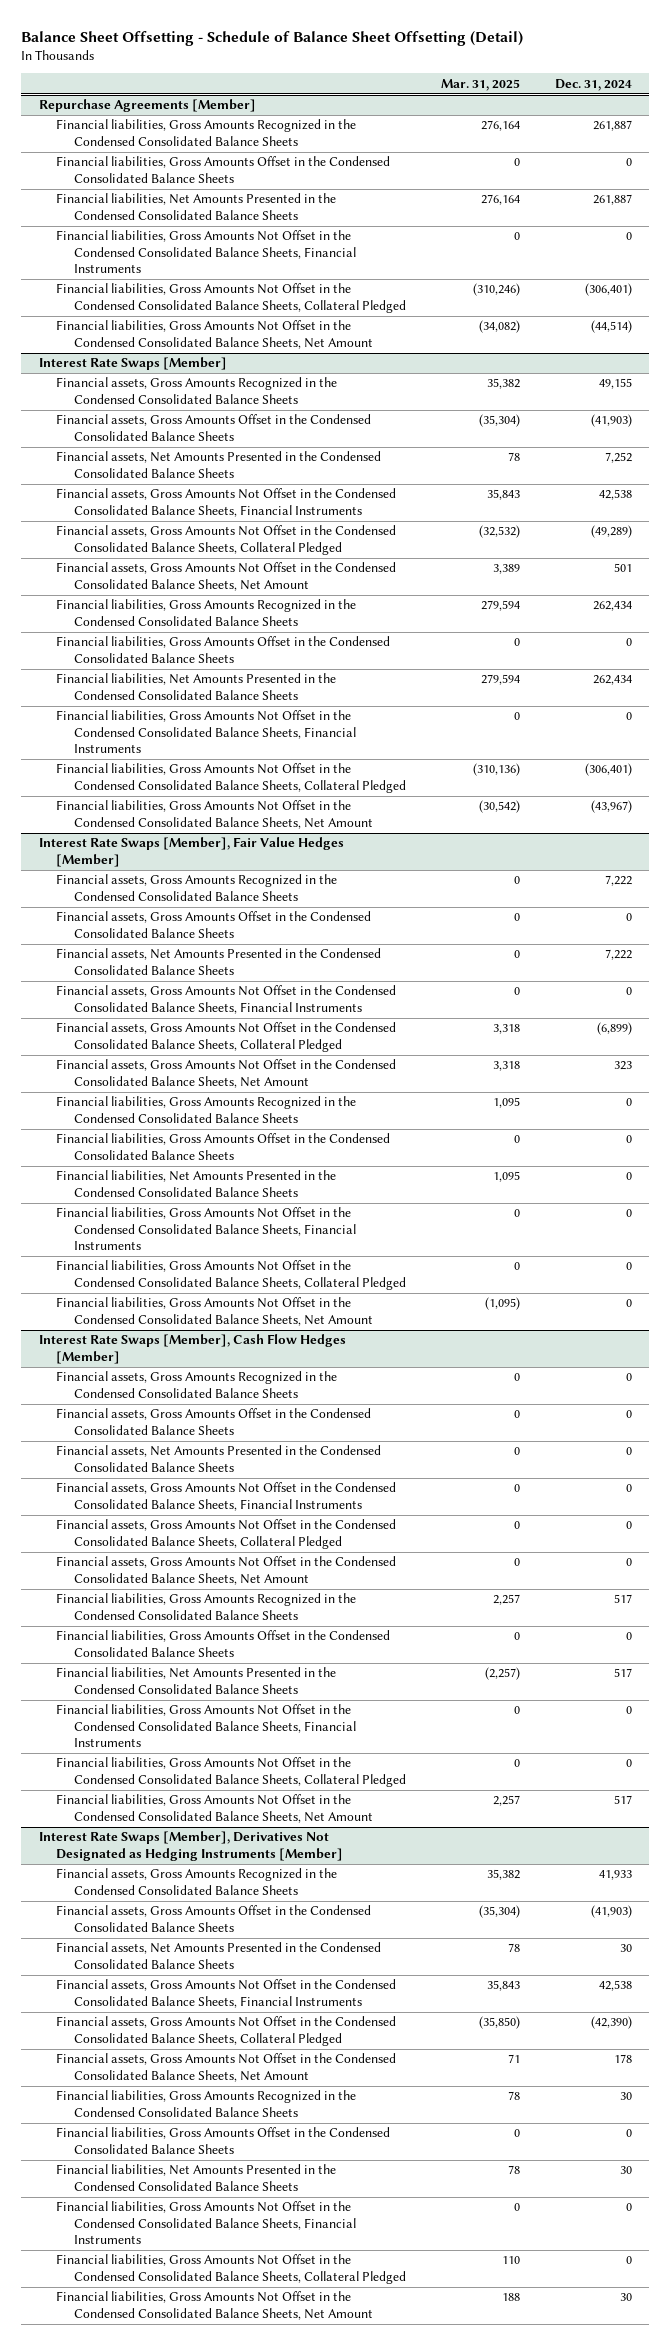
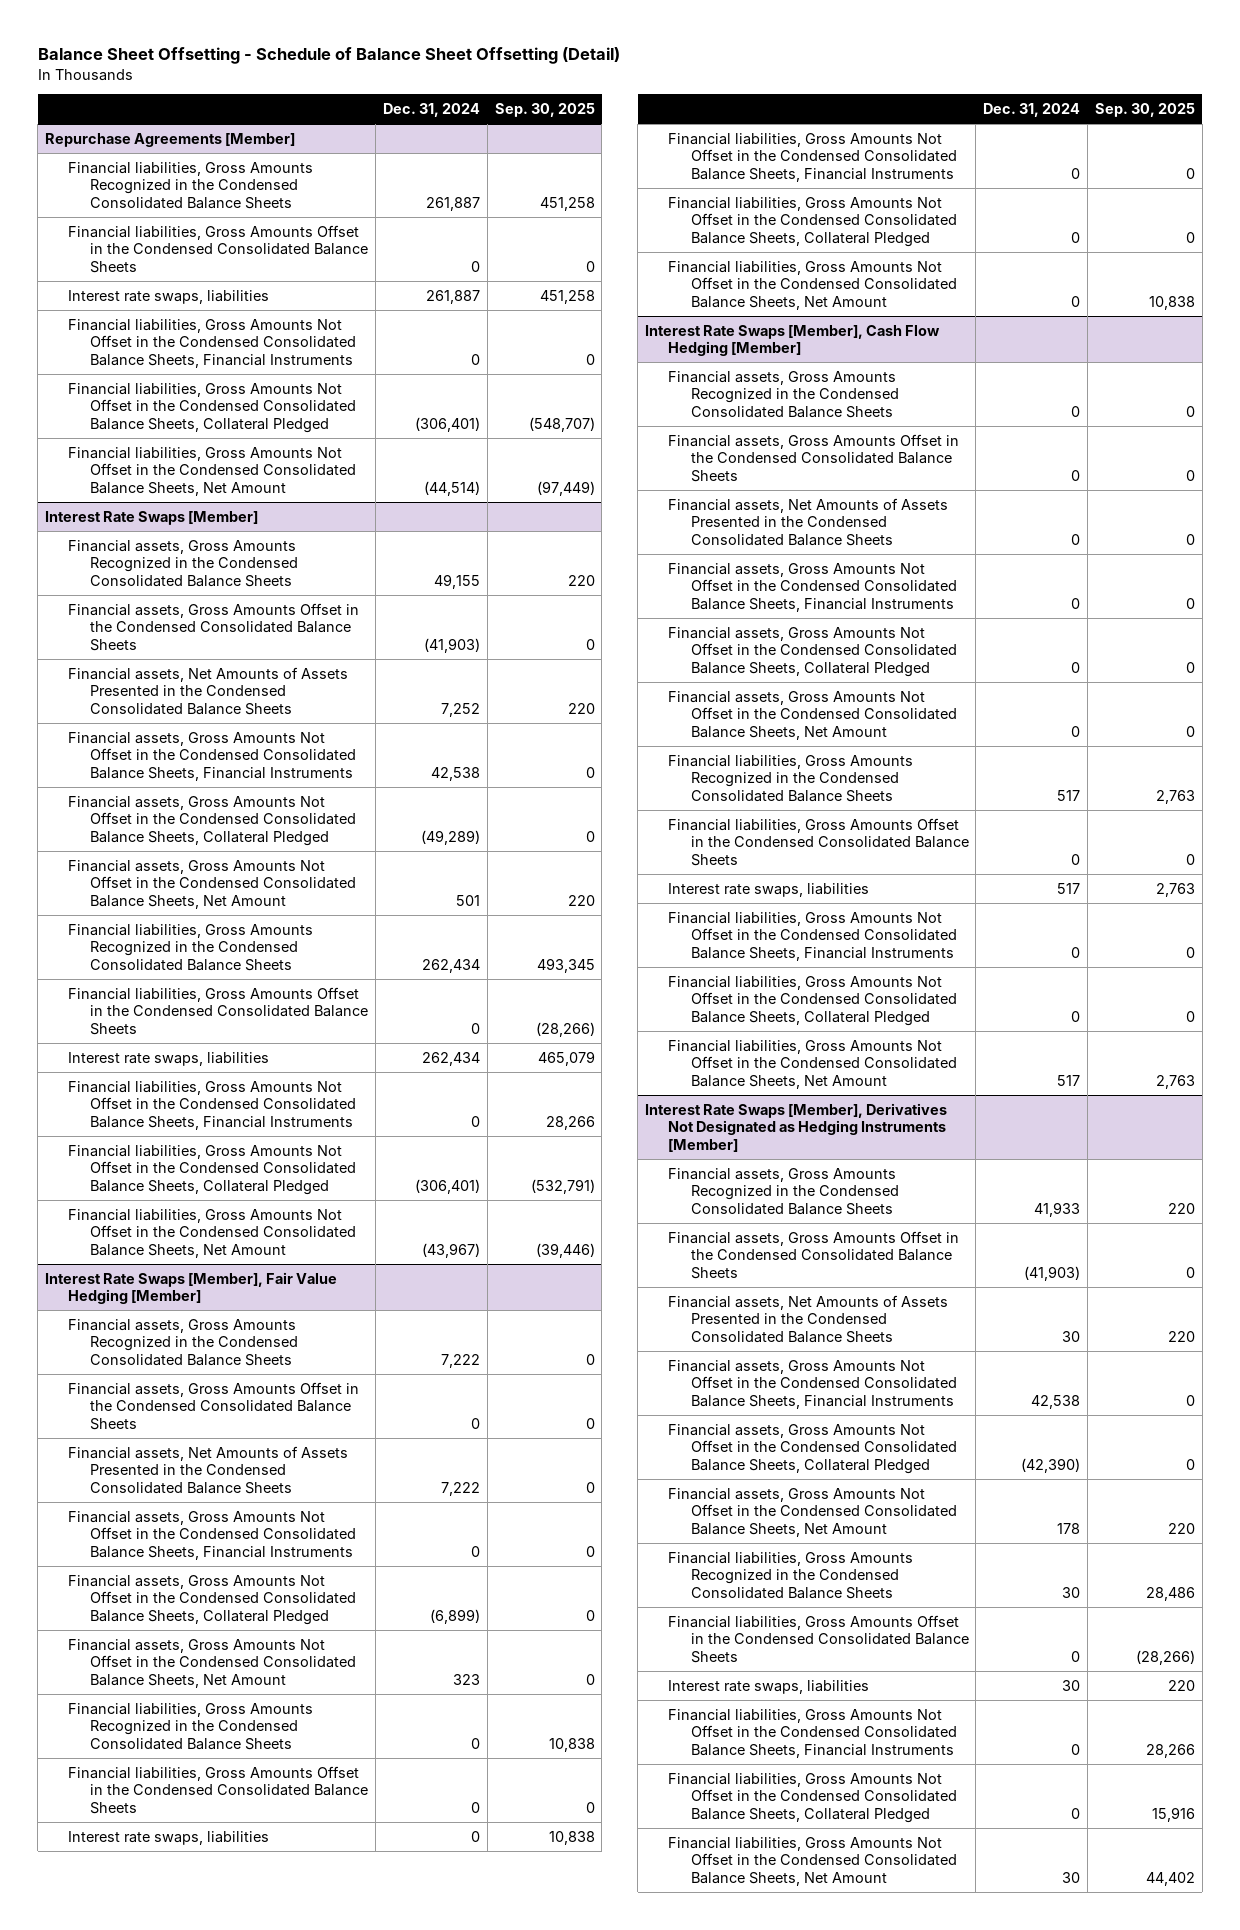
- | Mar. 31, 2025 | Dec. 31, 2024
+ | Dec. 31, 2024 | Sep. 30, 2025
@ Repurchase Agreements [Member]
- Financial liabilities, Net Amounts Presented in the Condensed Consolidated Balance Sheets | 276,164 | 261,887
+ Interest rate swaps, liabilities | 261,887 | 451,258
@ Interest Rate Swaps [Member]
- Financial assets, Net Amounts Presented in the Condensed Consolidated Balance Sheets | 78 | 7,252
+ Financial assets, Net Amounts of Assets Presented in the Condensed Consolidated Balance Sheets | 7,252 | 220
- Financial liabilities, Net Amounts Presented in the Condensed Consolidated Balance Sheets | 279,594 | 262,434
+ Interest rate swaps, liabilities | 262,434 | 465,079
- Interest Rate Swaps [Member], Fair Value Hedges [Member]
+ Interest Rate Swaps [Member], Fair Value Hedging [Member]
- Financial assets, Net Amounts Presented in the Condensed Consolidated Balance Sheets | 0 | 7,222
+ Financial assets, Net Amounts of Assets Presented in the Condensed Consolidated Balance Sheets | 7,222 | 0
- Financial liabilities, Net Amounts Presented in the Condensed Consolidated Balance Sheets | 1,095 | 0
+ Interest rate swaps, liabilities | 0 | 10,838
- Interest Rate Swaps [Member], Cash Flow Hedges [Member]
+ Interest Rate Swaps [Member], Cash Flow Hedging [Member]
- Financial assets, Net Amounts Presented in the Condensed Consolidated Balance Sheets | 0 | 0
+ Financial assets, Net Amounts of Assets Presented in the Condensed Consolidated Balance Sheets | 0 | 0
- Financial liabilities, Net Amounts Presented in the Condensed Consolidated Balance Sheets | (2,257) | 517
+ Interest rate swaps, liabilities | 517 | 2,763
@ Interest Rate Swaps [Member], Derivatives Not Designated as Hedging Instruments [Member]
- Financial assets, Net Amounts Presented in the Condensed Consolidated Balance Sheets | 78 | 30
+ Financial assets, Net Amounts of Assets Presented in the Condensed Consolidated Balance Sheets | 30 | 220
- Financial liabilities, Net Amounts Presented in the Condensed Consolidated Balance Sheets | 78 | 30
+ Interest rate swaps, liabilities | 30 | 220

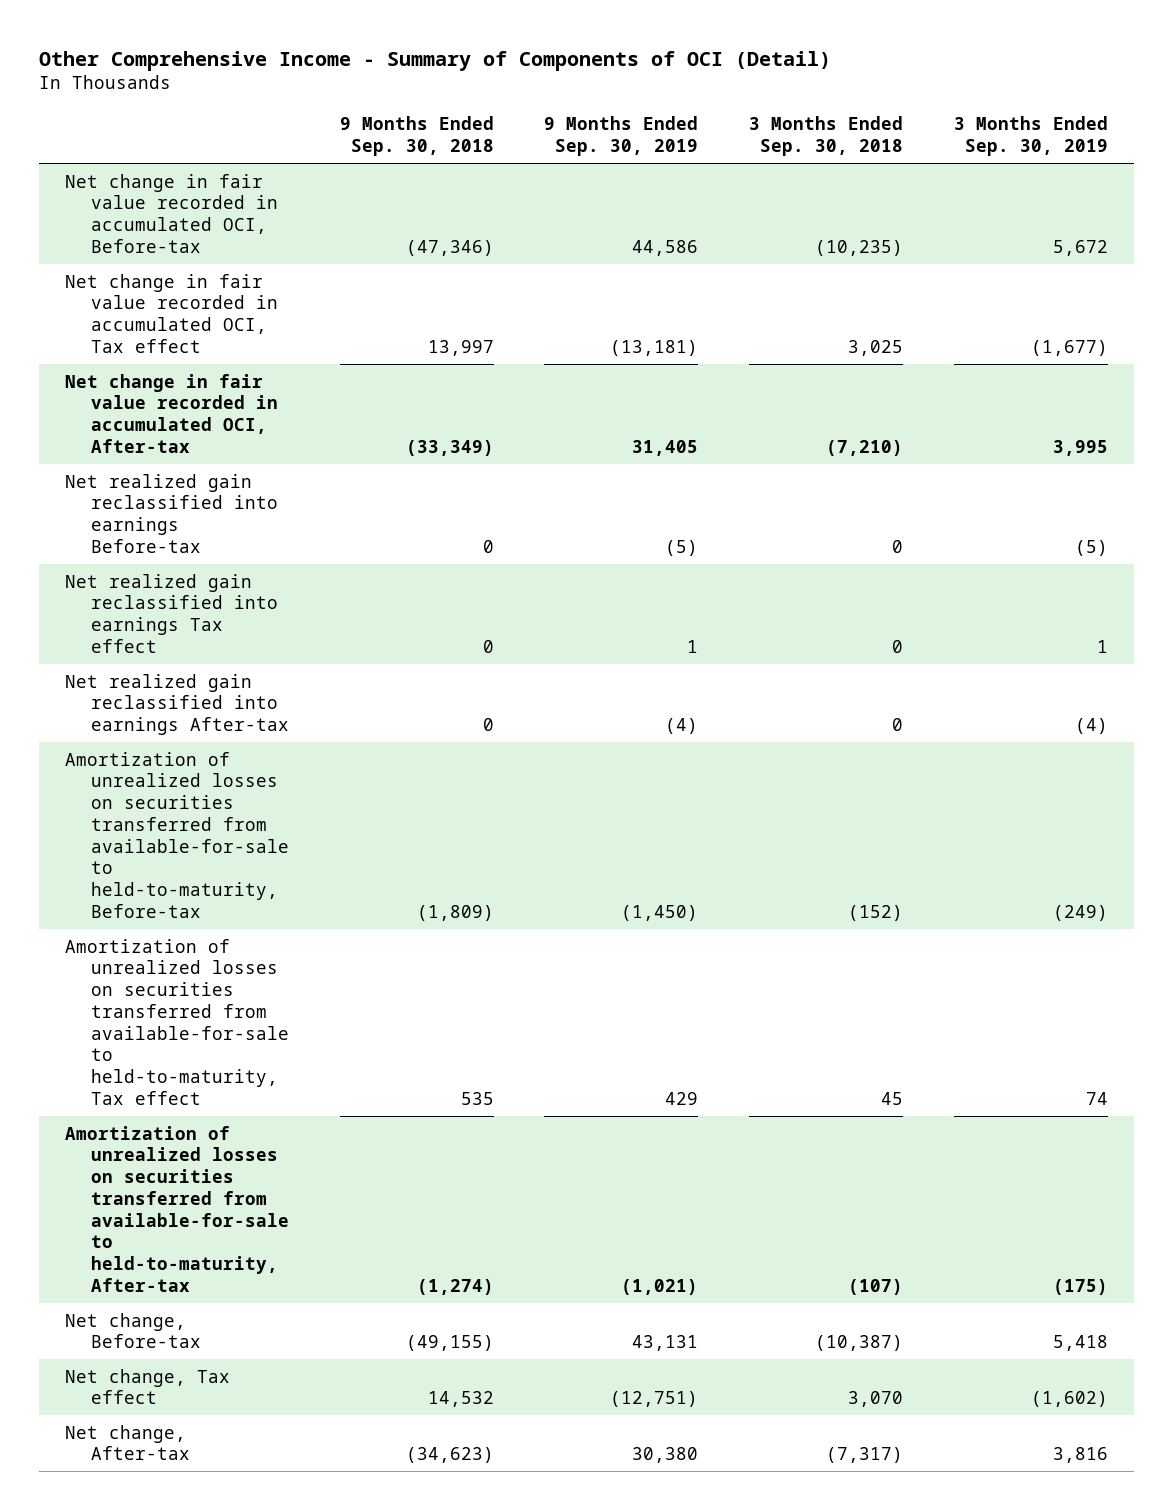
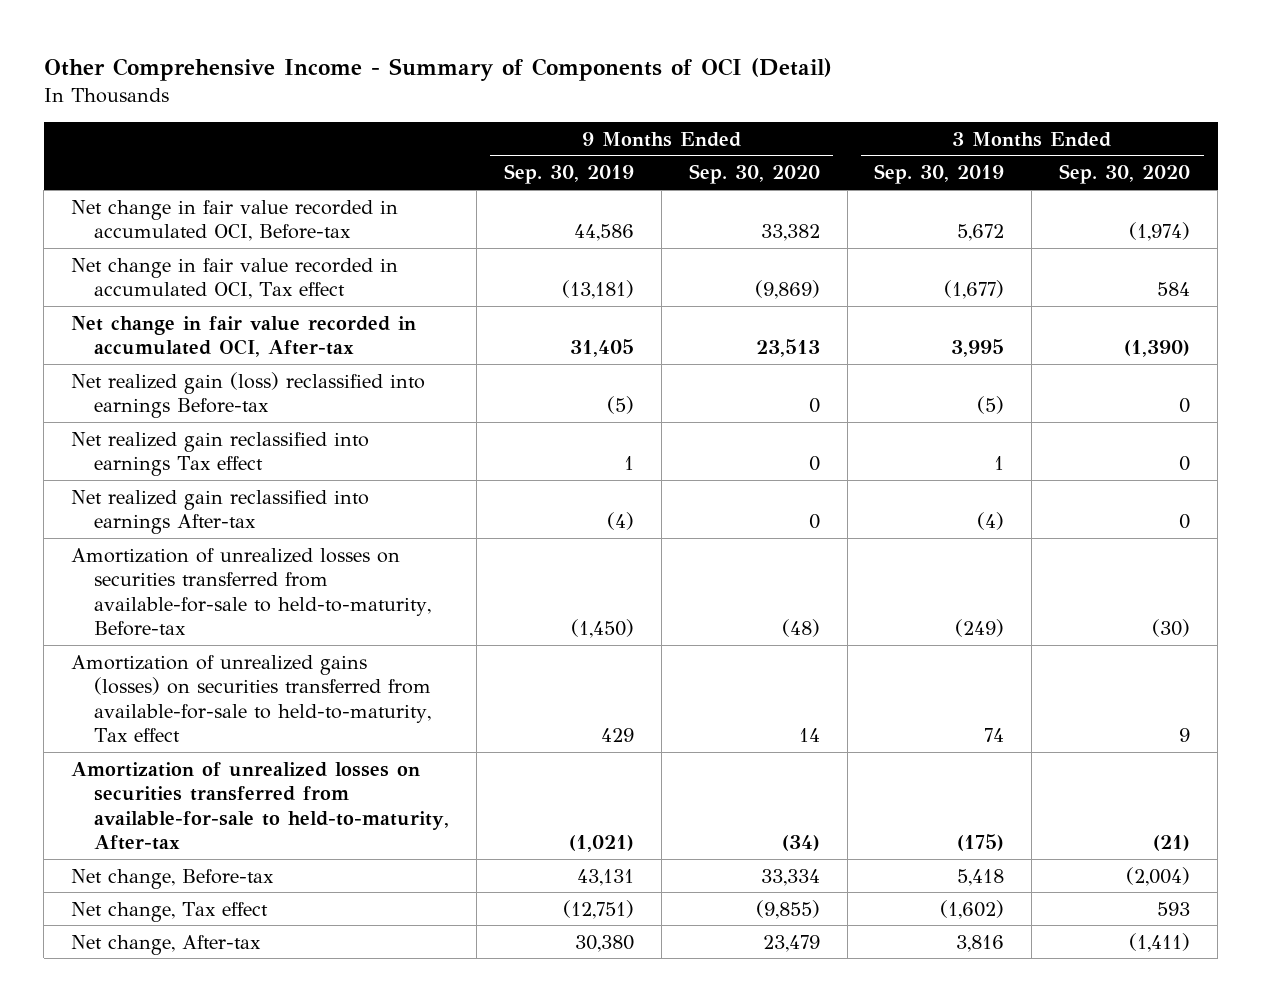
- | 9 Months Ended Sep. 30, 2018 | 9 Months Ended Sep. 30, 2019 | 3 Months Ended Sep. 30, 2018 | 3 Months Ended Sep. 30, 2019
+ | 9 Months Ended Sep. 30, 2019 | 9 Months Ended Sep. 30, 2020 | 3 Months Ended Sep. 30, 2019 | 3 Months Ended Sep. 30, 2020
- Net realized gain reclassified into earnings Before-tax | 0 | (5) | 0 | (5)
+ Net realized gain (loss) reclassified into earnings Before-tax | (5) | 0 | (5) | 0
- Amortization of unrealized losses on securities transferred from available-for-sale to held-to-maturity, Tax effect | 535 | 429 | 45 | 74
+ Amortization of unrealized gains (losses) on securities transferred from available-for-sale to held-to-maturity, Tax effect | 429 | 14 | 74 | 9

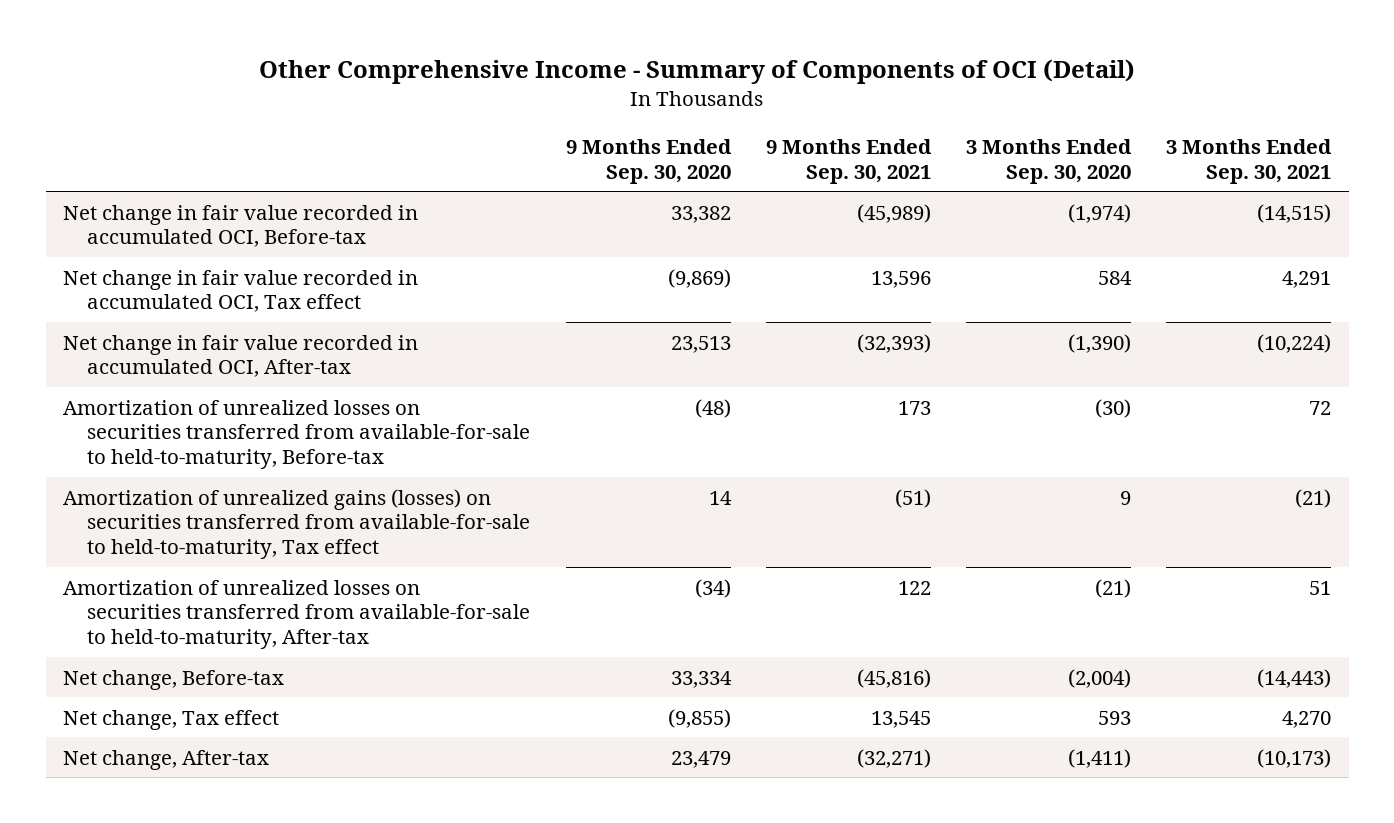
- | 9 Months Ended Sep. 30, 2019 | 9 Months Ended Sep. 30, 2020 | 3 Months Ended Sep. 30, 2019 | 3 Months Ended Sep. 30, 2020
+ | 9 Months Ended Sep. 30, 2020 | 9 Months Ended Sep. 30, 2021 | 3 Months Ended Sep. 30, 2020 | 3 Months Ended Sep. 30, 2021
- Net realized gain (loss) reclassified into earnings Before-tax | (5) | 0 | (5) | 0
- Net realized gain reclassified into earnings Tax effect | 1 | 0 | 1 | 0
- Net realized gain reclassified into earnings After-tax | (4) | 0 | (4) | 0

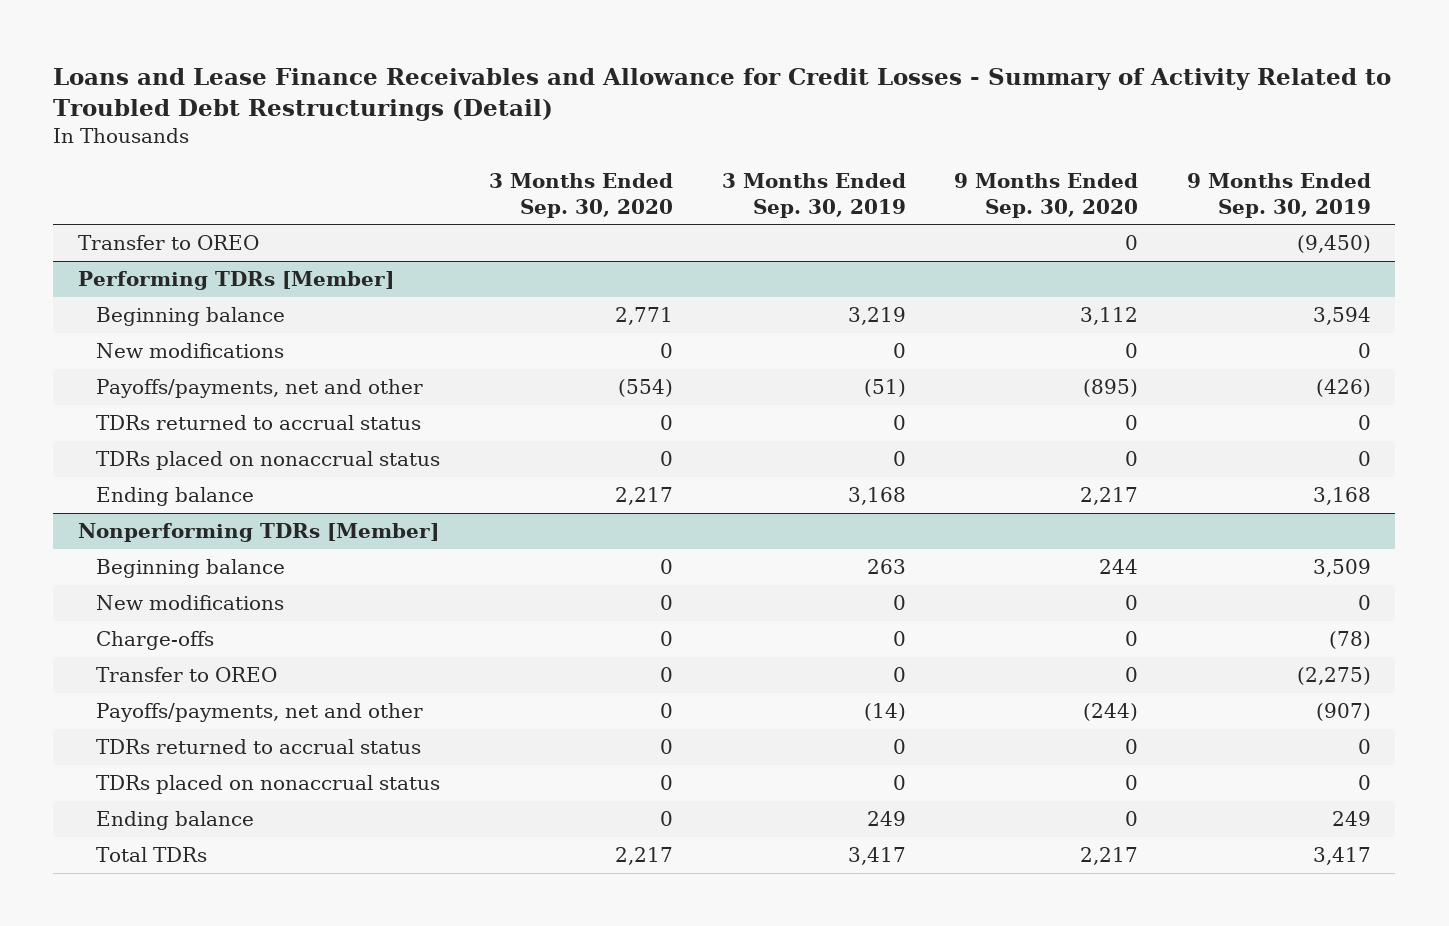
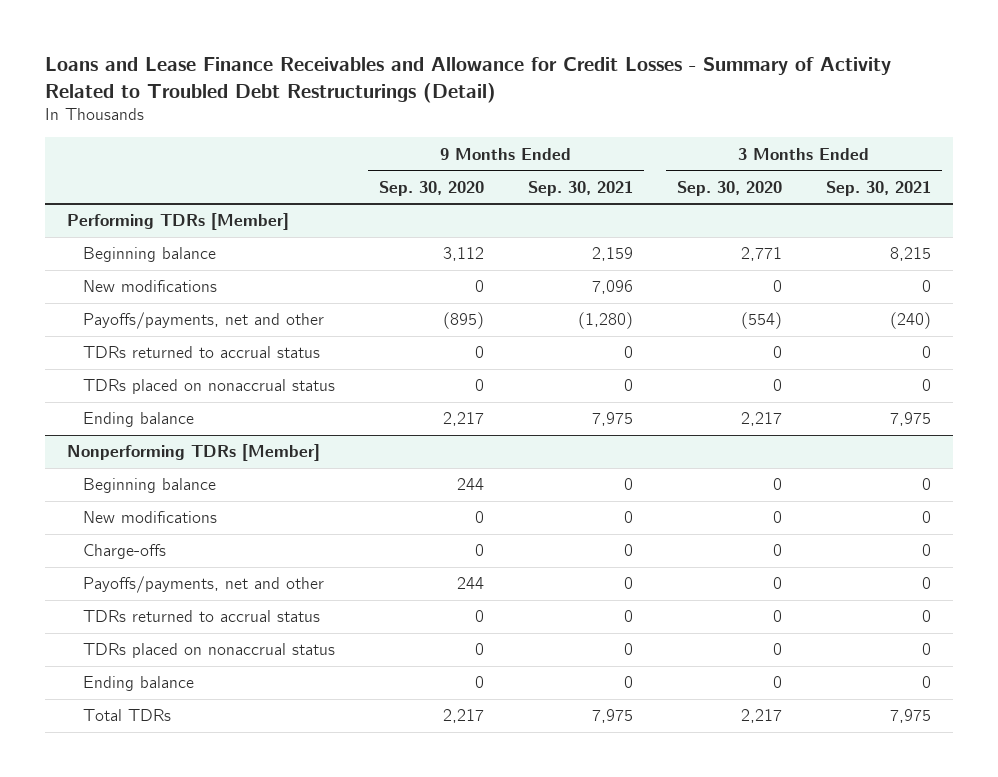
- | 3 Months Ended Sep. 30, 2020 | 3 Months Ended Sep. 30, 2019 | 9 Months Ended Sep. 30, 2020 | 9 Months Ended Sep. 30, 2019
+ | 9 Months Ended Sep. 30, 2020 | 9 Months Ended Sep. 30, 2021 | 3 Months Ended Sep. 30, 2020 | 3 Months Ended Sep. 30, 2021
- Transfer to OREO | | | 0 | (9,450)
@ Nonperforming TDRs [Member]
- Transfer to OREO | 0 | 0 | 0 | (2,275)
- Payoffs/payments, net and other | 0 | (14) | (244) | (907)
+ Payoffs/payments, net and other | 244 | 0 | 0 | 0

